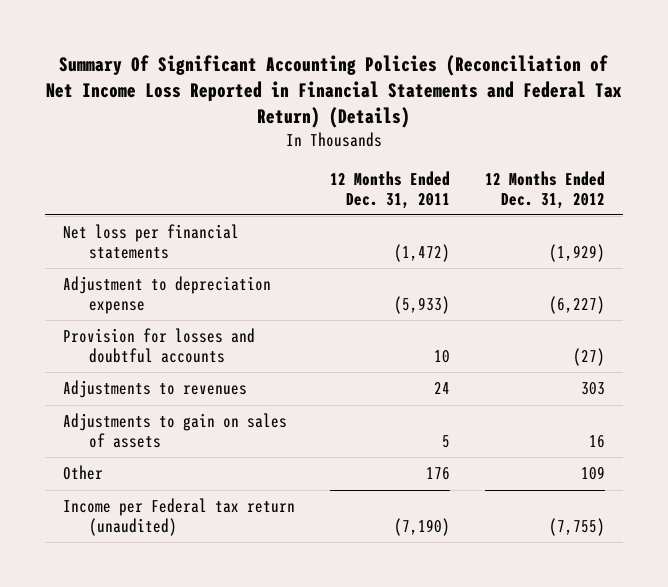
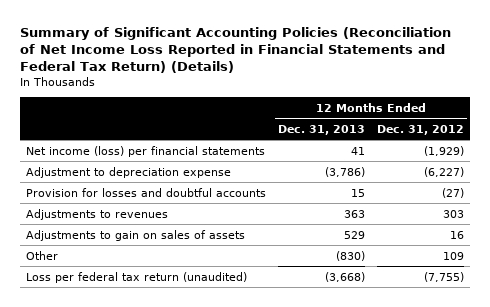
- Summary Of Significant Accounting Policies (Reconciliation of Net Income Loss Reported in Financial Statements and Federal Tax Return) (Details)
+ Summary of Significant Accounting Policies (Reconciliation of Net Income Loss Reported in Financial Statements and Federal Tax Return) (Details)
- | 12 Months Ended Dec. 31, 2011 | 12 Months Ended Dec. 31, 2012
+ | 12 Months Ended Dec. 31, 2013 | 12 Months Ended Dec. 31, 2012
- Net loss per financial statements | (1,472) | (1,929)
+ Net income (loss) per financial statements | 41 | (1,929)
- Income per Federal tax return (unaudited) | (7,190) | (7,755)
+ Loss per federal tax return (unaudited) | (3,668) | (7,755)

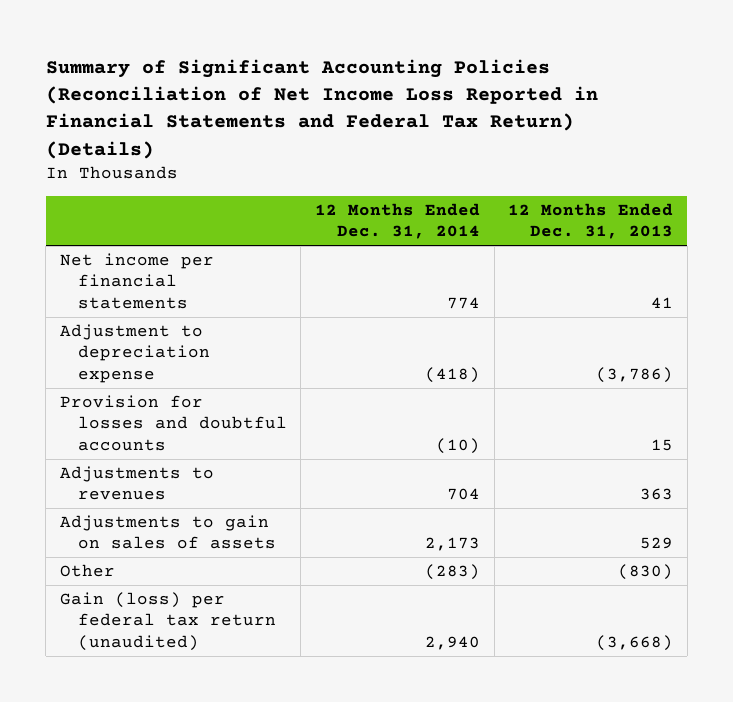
- | 12 Months Ended Dec. 31, 2013 | 12 Months Ended Dec. 31, 2012
+ | 12 Months Ended Dec. 31, 2014 | 12 Months Ended Dec. 31, 2013
- Net income (loss) per financial statements | 41 | (1,929)
+ Net income per financial statements | 774 | 41
- Loss per federal tax return (unaudited) | (3,668) | (7,755)
+ Gain (loss) per federal tax return (unaudited) | 2,940 | (3,668)

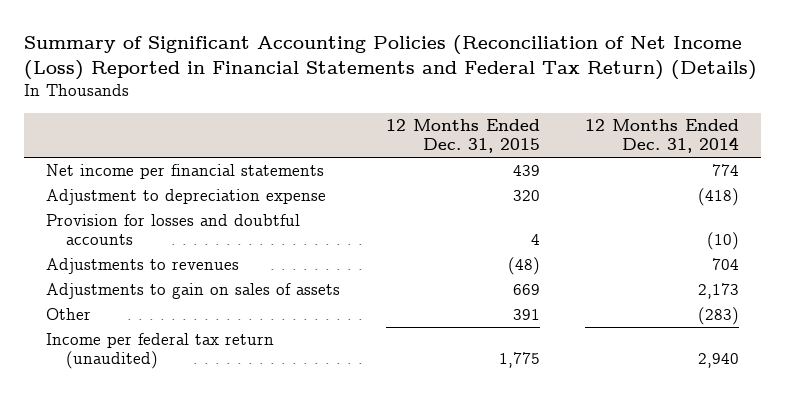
- Summary of Significant Accounting Policies (Reconciliation of Net Income Loss Reported in Financial Statements and Federal Tax Return) (Details)
+ Summary of Significant Accounting Policies (Reconciliation of Net Income (Loss) Reported in Financial Statements and Federal Tax Return) (Details)
- | 12 Months Ended Dec. 31, 2014 | 12 Months Ended Dec. 31, 2013
+ | 12 Months Ended Dec. 31, 2015 | 12 Months Ended Dec. 31, 2014
- Gain (loss) per federal tax return (unaudited) | 2,940 | (3,668)
+ Income per federal tax return (unaudited) | 1,775 | 2,940

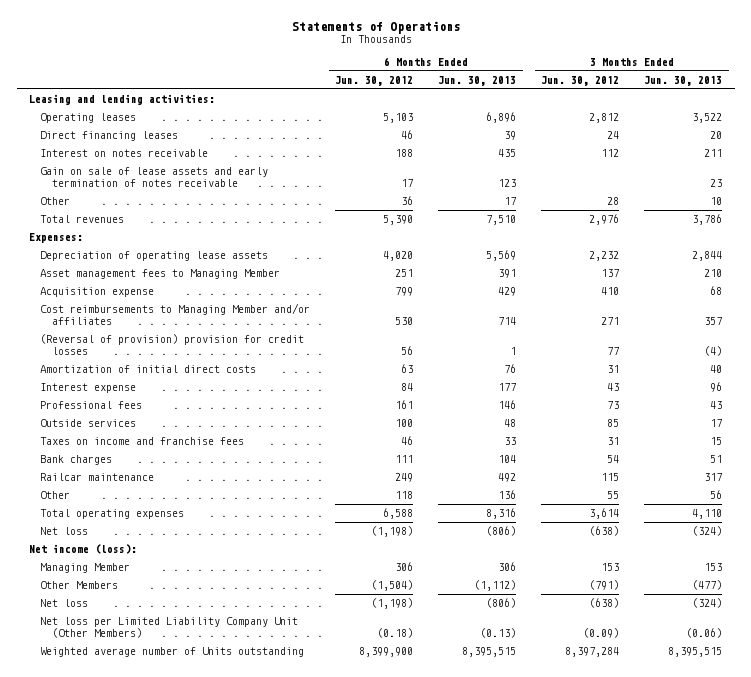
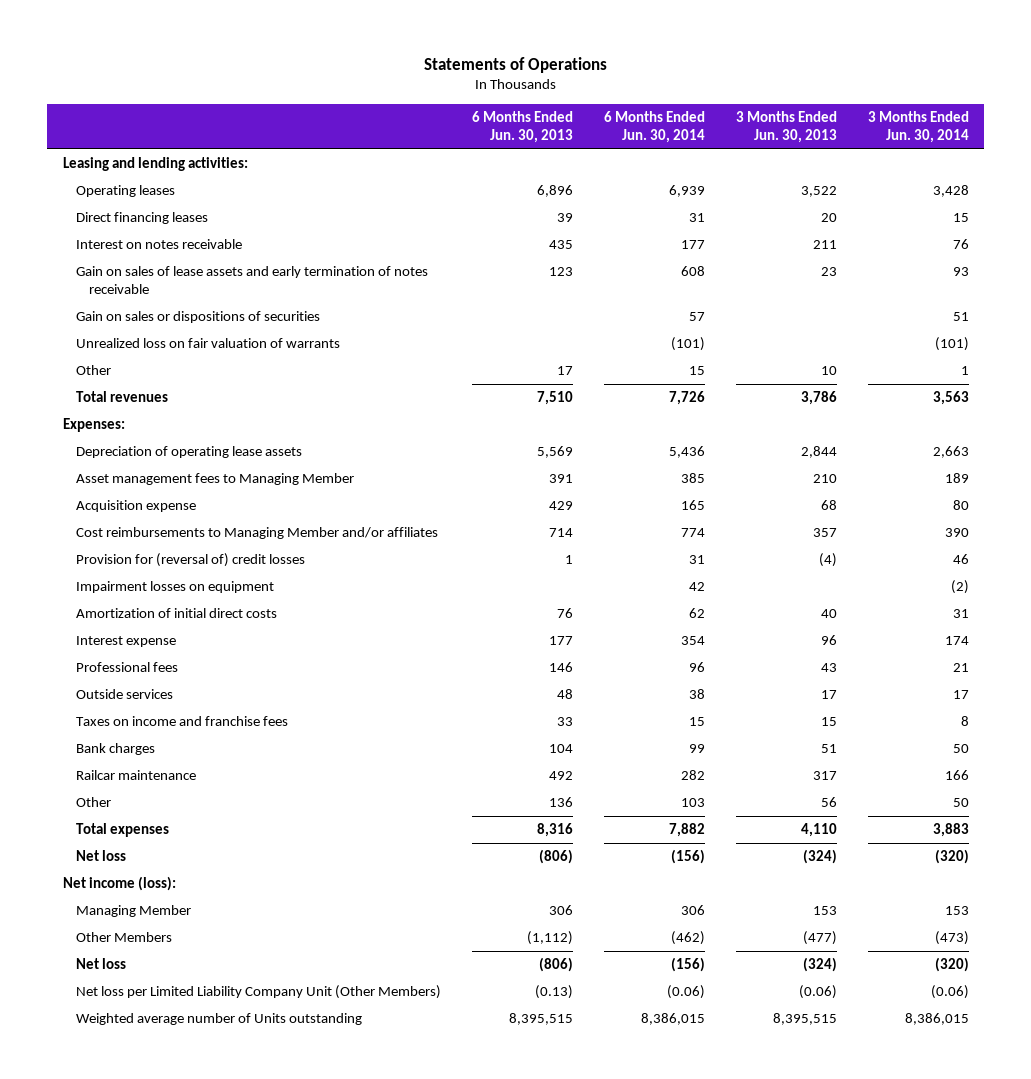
- | 6 Months Ended Jun. 30, 2012 | 6 Months Ended Jun. 30, 2013 | 3 Months Ended Jun. 30, 2012 | 3 Months Ended Jun. 30, 2013
+ | 6 Months Ended Jun. 30, 2013 | 6 Months Ended Jun. 30, 2014 | 3 Months Ended Jun. 30, 2013 | 3 Months Ended Jun. 30, 2014
- Gain on sale of lease assets and early termination of notes receivable | 17 | 123 | | 23
+ Gain on sales of lease assets and early termination of notes receivable | 123 | 608 | 23 | 93
+ Gain on sales or dispositions of securities | | 57 | | 51
+ Unrealized loss on fair valuation of warrants | | (101) | | (101)
- (Reversal of provision) provision for credit losses | 56 | 1 | 77 | (4)
+ Provision for (reversal of) credit losses | 1 | 31 | (4) | 46
+ Impairment losses on equipment | | 42 | | (2)
- Total operating expenses | 6,588 | 8,316 | 3,614 | 4,110
+ Total expenses | 8,316 | 7,882 | 4,110 | 3,883

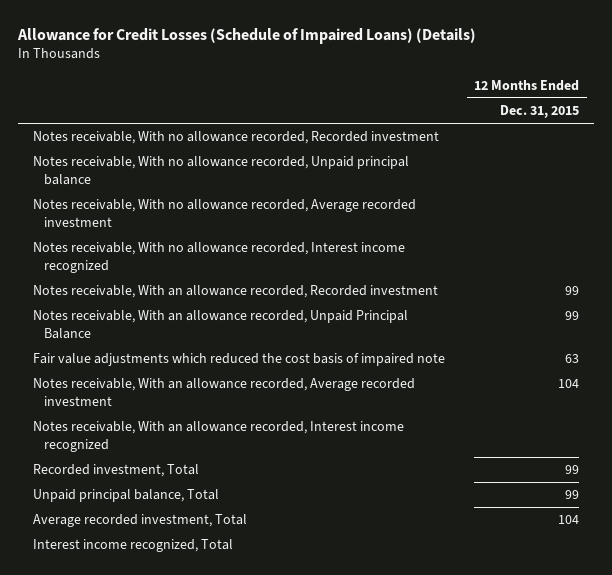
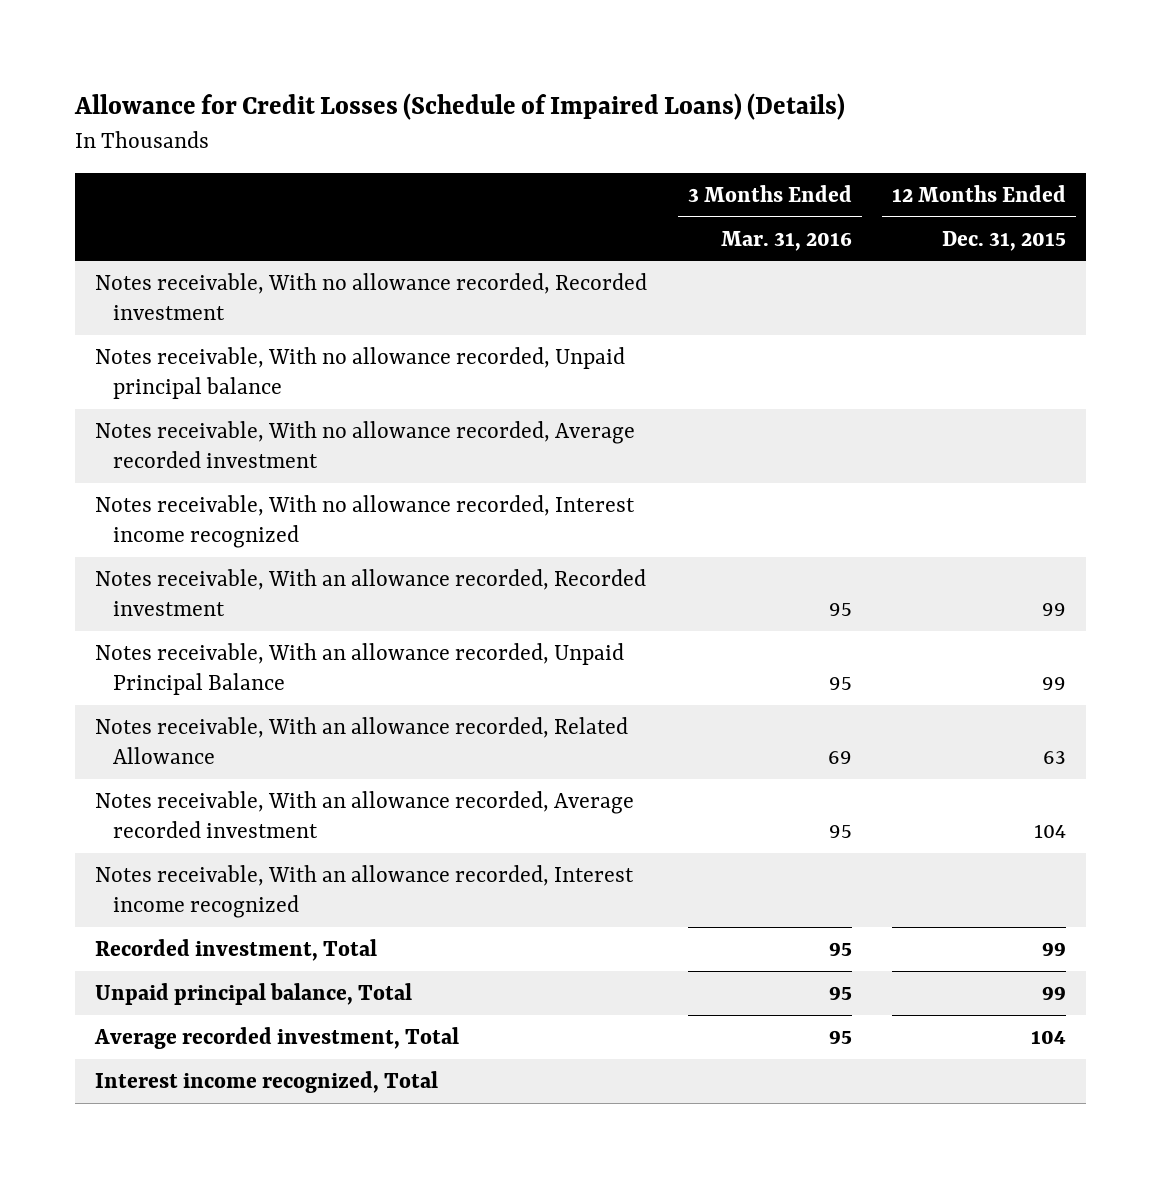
- | 12 Months Ended Dec. 31, 2015
+ | 3 Months Ended Mar. 31, 2016 | 12 Months Ended Dec. 31, 2015
- Fair value adjustments which reduced the cost basis of impaired note | 63
+ Notes receivable, With an allowance recorded, Related Allowance | 69 | 63

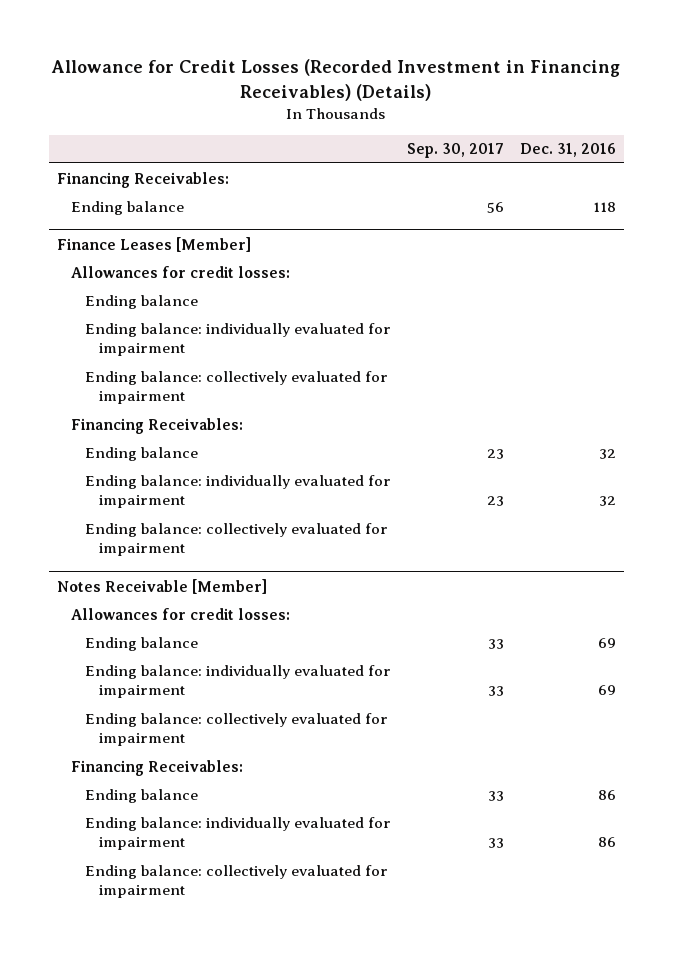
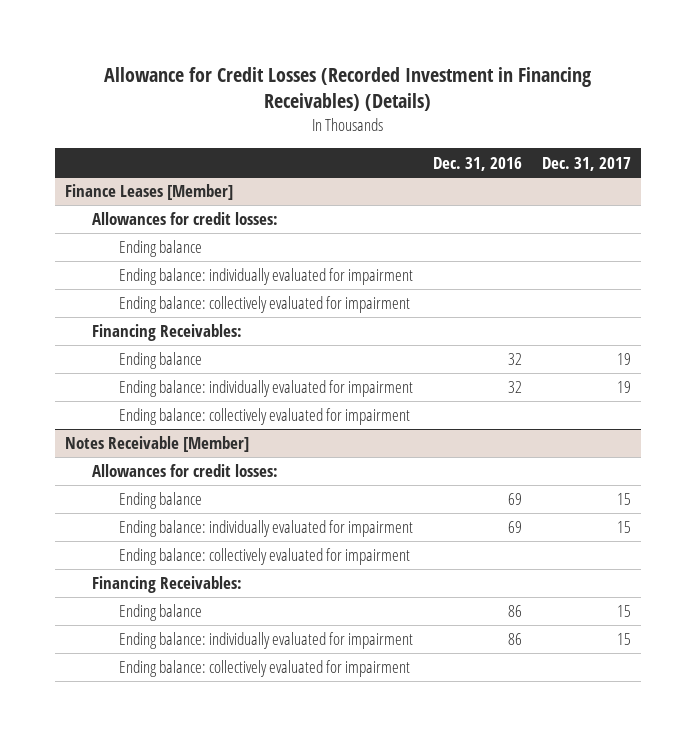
- | Sep. 30, 2017 | Dec. 31, 2016
+ | Dec. 31, 2016 | Dec. 31, 2017
- Financing Receivables:
- Ending balance | 56 | 118

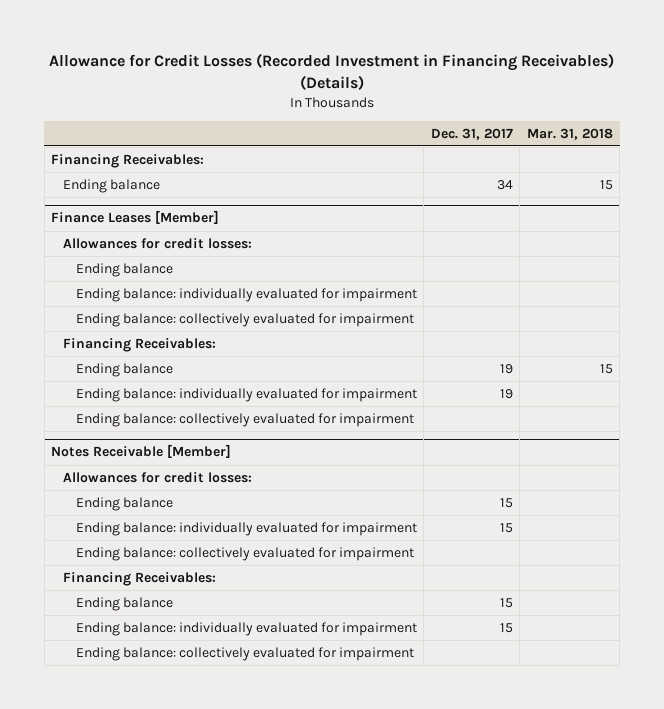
- | Dec. 31, 2016 | Dec. 31, 2017
+ | Dec. 31, 2017 | Mar. 31, 2018
+ Financing Receivables:
+ Ending balance | 34 | 15

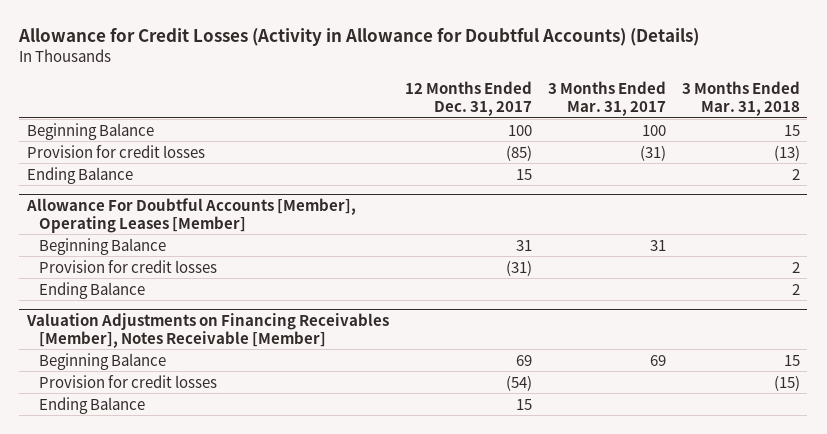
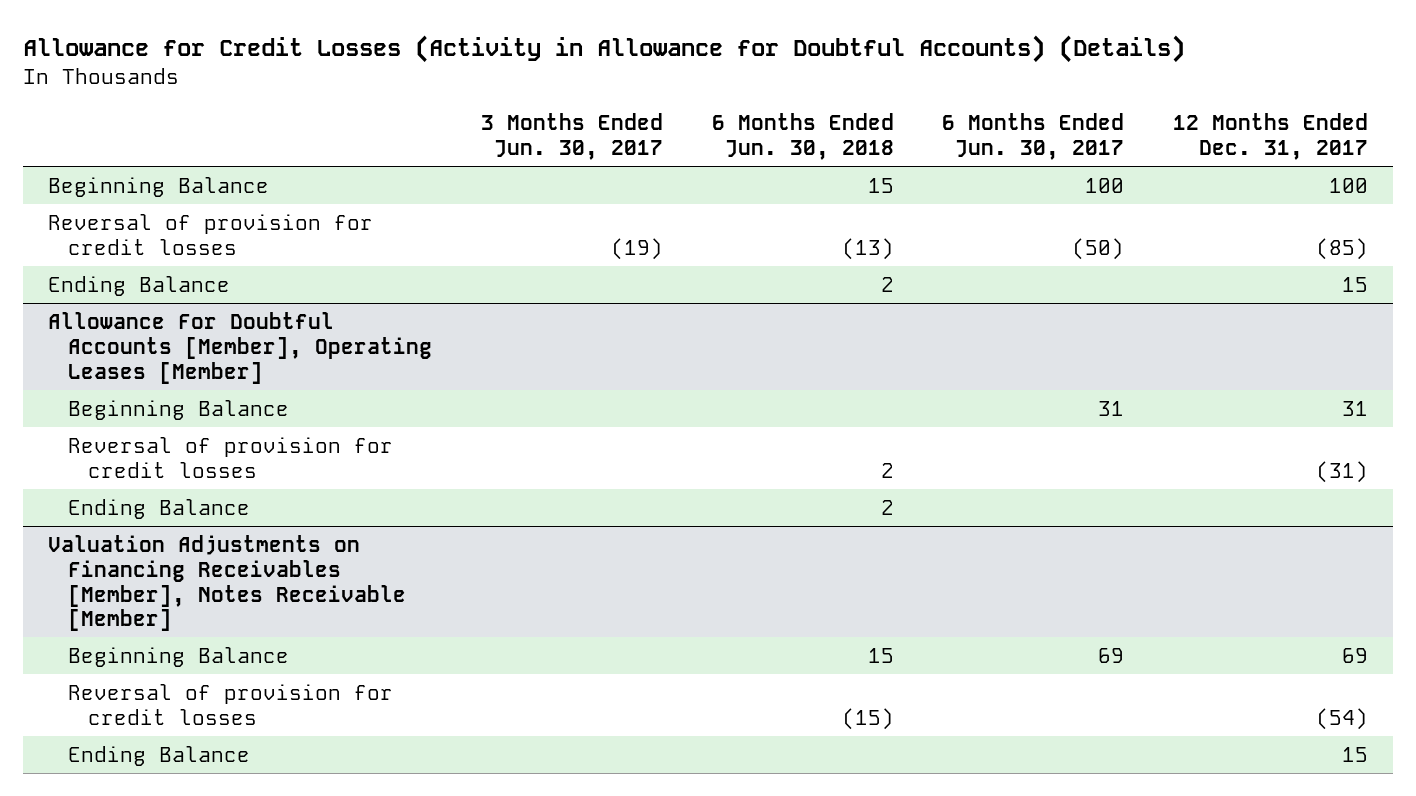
- | 12 Months Ended Dec. 31, 2017 | 3 Months Ended Mar. 31, 2017 | 3 Months Ended Mar. 31, 2018
+ | 3 Months Ended Jun. 30, 2017 | 6 Months Ended Jun. 30, 2018 | 6 Months Ended Jun. 30, 2017 | 12 Months Ended Dec. 31, 2017
- Provision for credit losses | (85) | (31) | (13)
+ Reversal of provision for credit losses | (19) | (13) | (50) | (85)
@ Allowance For Doubtful Accounts [Member], Operating Leases [Member]
- Provision for credit losses | (31) | | 2
+ Reversal of provision for credit losses | | 2 | | (31)
@ Valuation Adjustments on Financing Receivables [Member], Notes Receivable [Member]
- Provision for credit losses | (54) | | (15)
+ Reversal of provision for credit losses | | (15) | | (54)

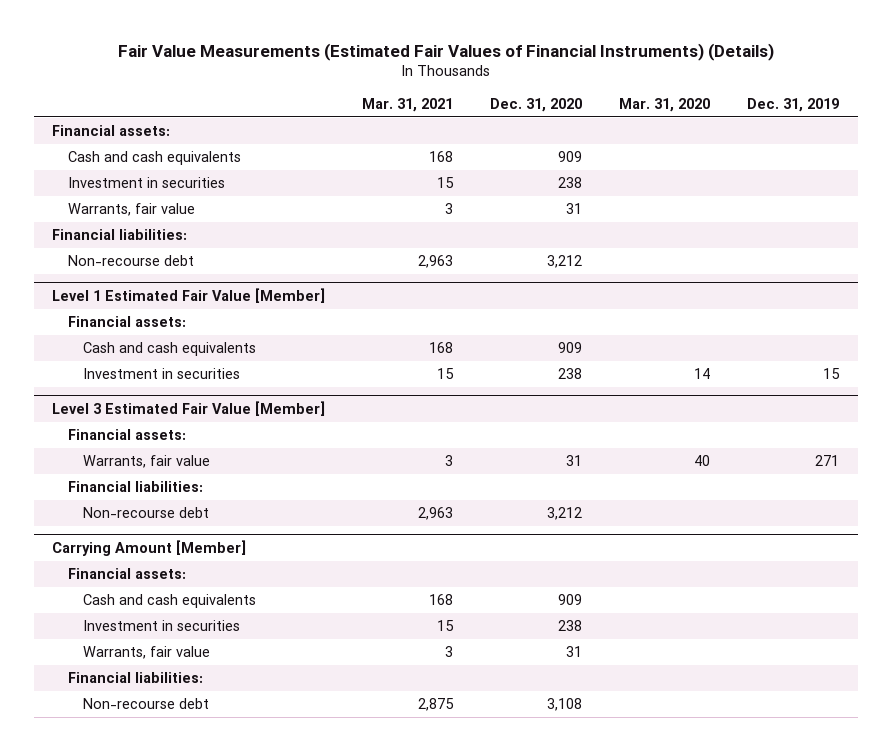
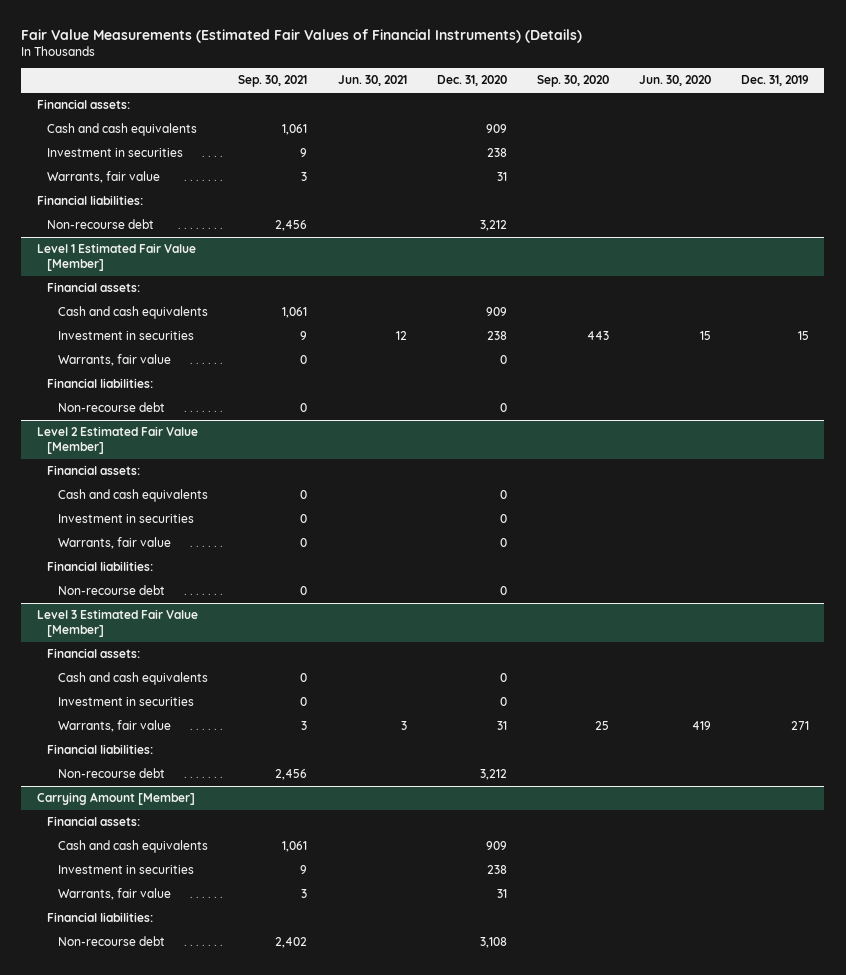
- | Mar. 31, 2021 | Dec. 31, 2020 | Mar. 31, 2020 | Dec. 31, 2019
+ | Sep. 30, 2021 | Jun. 30, 2021 | Dec. 31, 2020 | Sep. 30, 2020 | Jun. 30, 2020 | Dec. 31, 2019
@ Level 1 Estimated Fair Value [Member]
+ Warrants, fair value | 0 | | 0 | | |
+ Financial liabilities:
+ Non-recourse debt | 0 | | 0 | | |
+ Level 2 Estimated Fair Value [Member]
+ Financial assets:
+ Cash and cash equivalents | 0 | | 0 | | |
+ Investment in securities | 0 | | 0 | | |
+ Warrants, fair value | 0 | | 0 | | |
+ Financial liabilities:
+ Non-recourse debt | 0 | | 0 | | |
@ Level 3 Estimated Fair Value [Member]
+ Cash and cash equivalents | 0 | | 0 | | |
+ Investment in securities | 0 | | 0 | | |

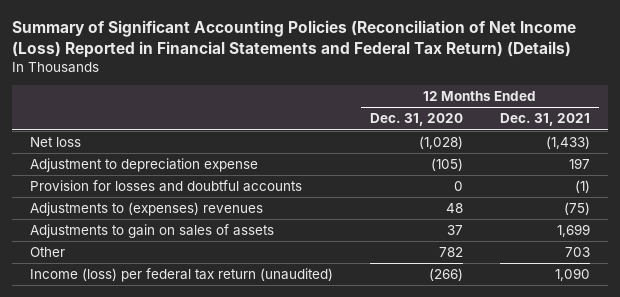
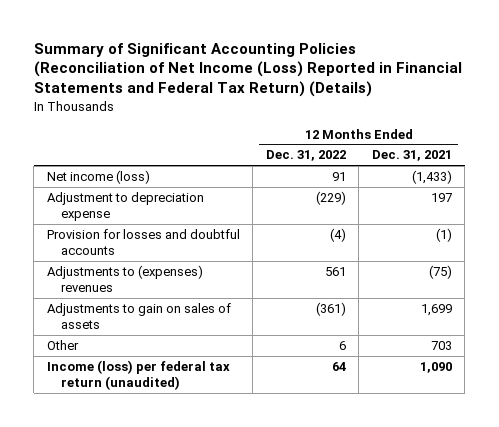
- | 12 Months Ended Dec. 31, 2020 | 12 Months Ended Dec. 31, 2021
+ | 12 Months Ended Dec. 31, 2022 | 12 Months Ended Dec. 31, 2021
- Net loss | (1,028) | (1,433)
+ Net income (loss) | 91 | (1,433)

